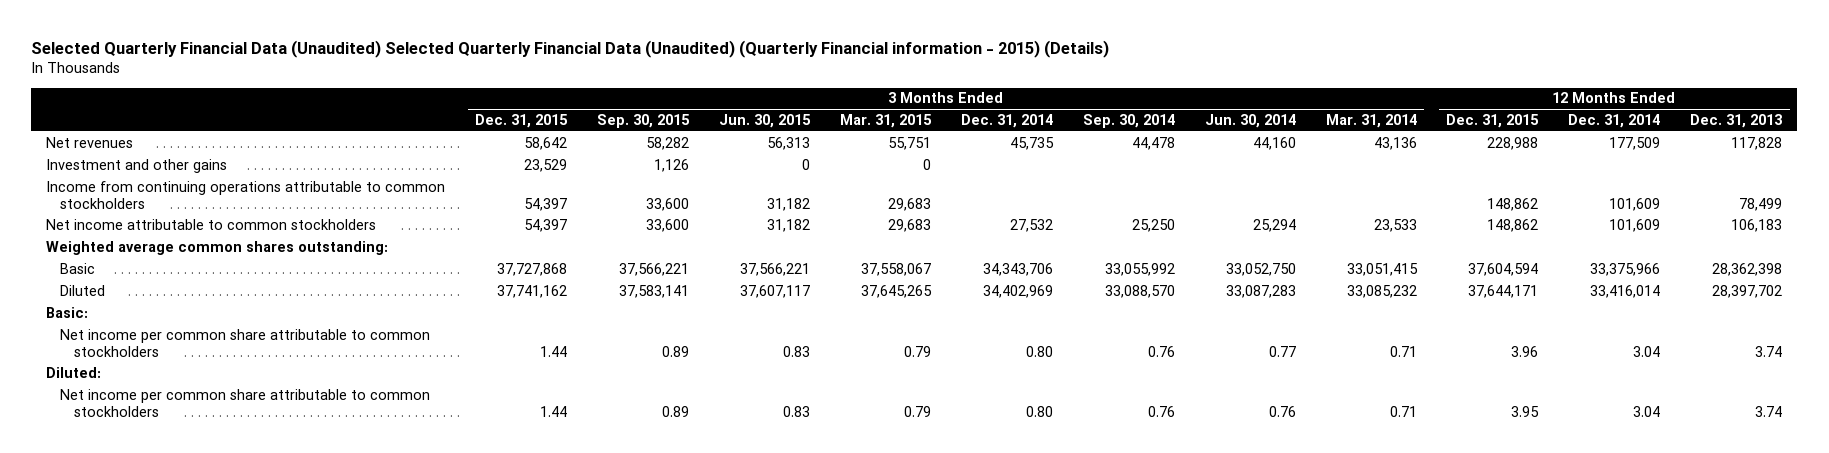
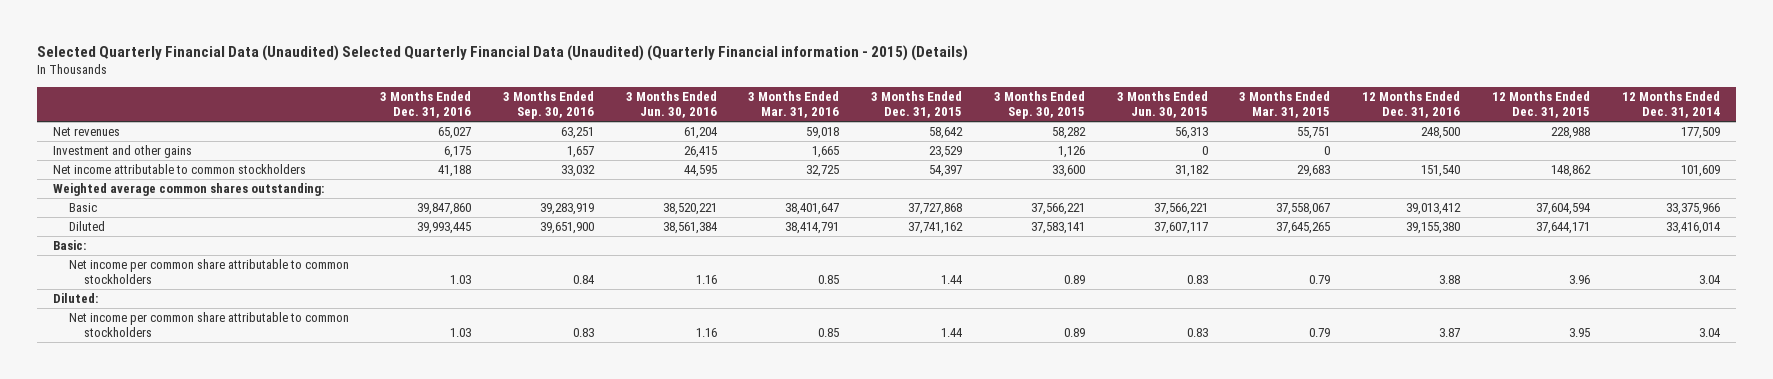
- | 3 Months Ended Dec. 31, 2015 | 3 Months Ended Sep. 30, 2015 | 3 Months Ended Jun. 30, 2015 | 3 Months Ended Mar. 31, 2015 | 3 Months Ended Dec. 31, 2014 | 3 Months Ended Sep. 30, 2014 | 3 Months Ended Jun. 30, 2014 | 3 Months Ended Mar. 31, 2014 | 12 Months Ended Dec. 31, 2015 | 12 Months Ended Dec. 31, 2014 | 12 Months Ended Dec. 31, 2013
+ | 3 Months Ended Dec. 31, 2016 | 3 Months Ended Sep. 30, 2016 | 3 Months Ended Jun. 30, 2016 | 3 Months Ended Mar. 31, 2016 | 3 Months Ended Dec. 31, 2015 | 3 Months Ended Sep. 30, 2015 | 3 Months Ended Jun. 30, 2015 | 3 Months Ended Mar. 31, 2015 | 12 Months Ended Dec. 31, 2016 | 12 Months Ended Dec. 31, 2015 | 12 Months Ended Dec. 31, 2014
- Income from continuing operations attributable to common stockholders | 54,397 | 33,600 | 31,182 | 29,683 | | | | | 148,862 | 101,609 | 78,499

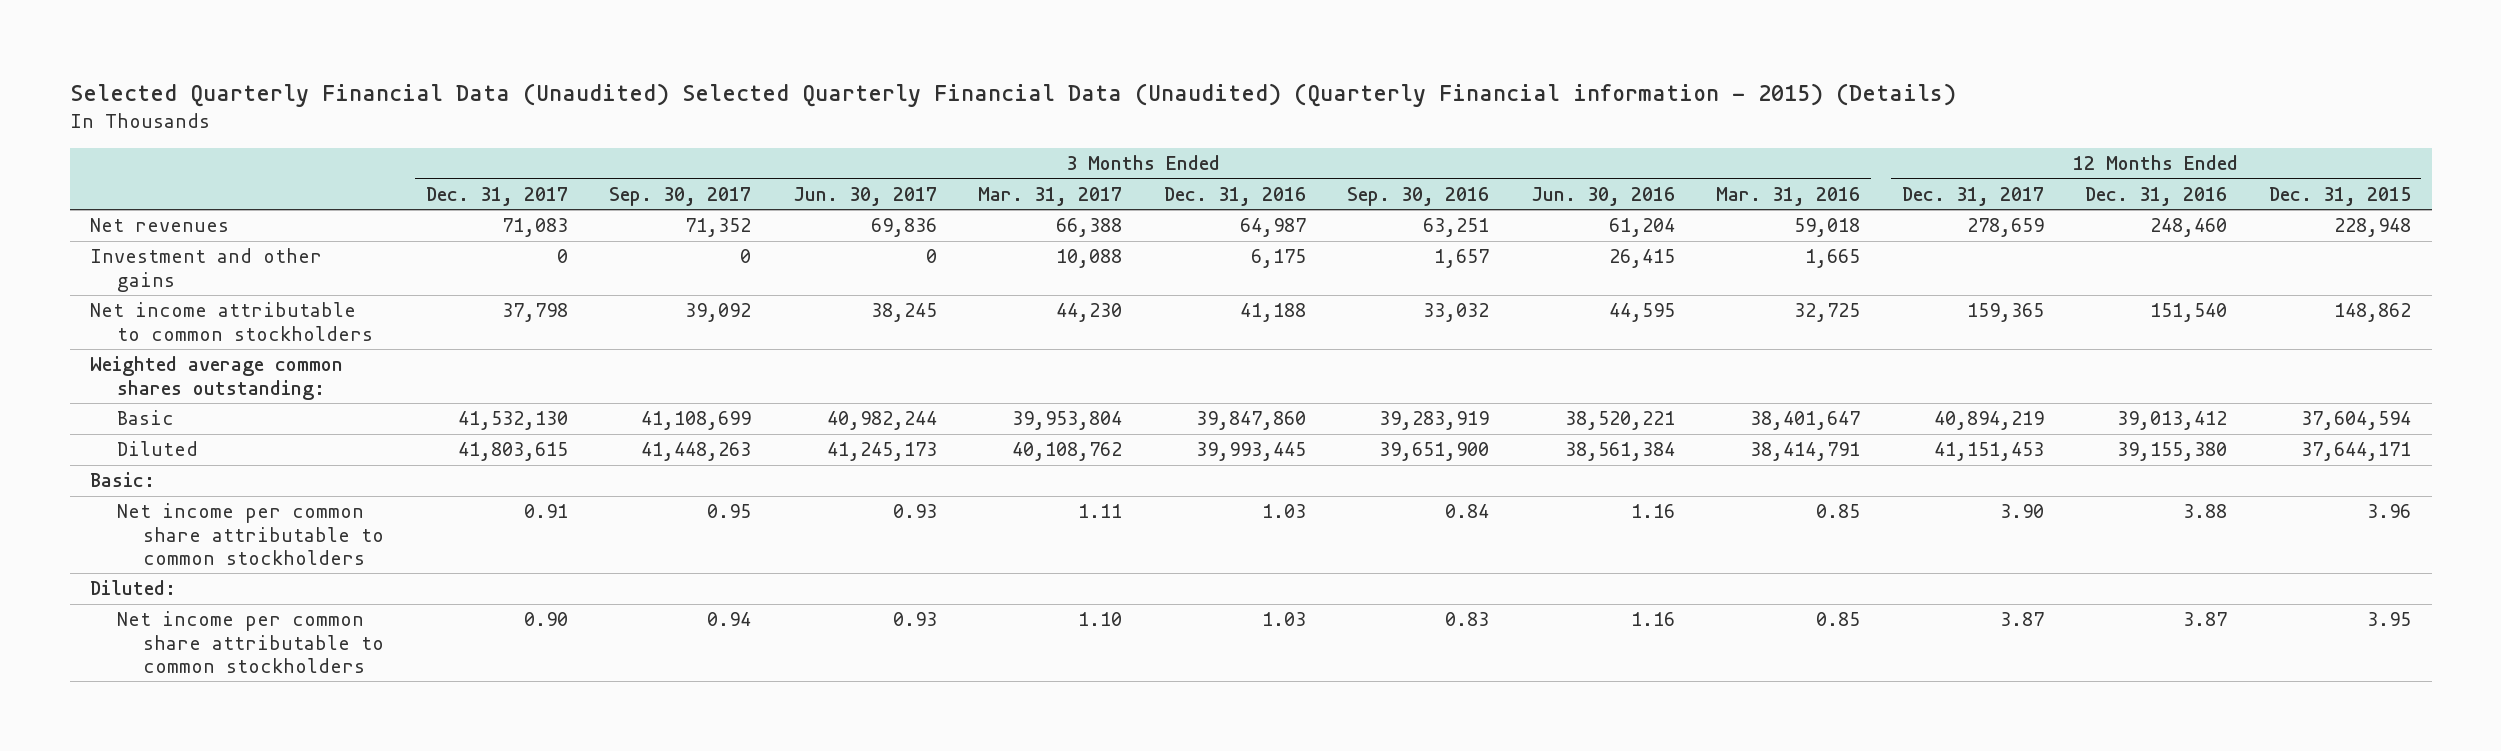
- | 3 Months Ended Dec. 31, 2016 | 3 Months Ended Sep. 30, 2016 | 3 Months Ended Jun. 30, 2016 | 3 Months Ended Mar. 31, 2016 | 3 Months Ended Dec. 31, 2015 | 3 Months Ended Sep. 30, 2015 | 3 Months Ended Jun. 30, 2015 | 3 Months Ended Mar. 31, 2015 | 12 Months Ended Dec. 31, 2016 | 12 Months Ended Dec. 31, 2015 | 12 Months Ended Dec. 31, 2014
+ | 3 Months Ended Dec. 31, 2017 | 3 Months Ended Sep. 30, 2017 | 3 Months Ended Jun. 30, 2017 | 3 Months Ended Mar. 31, 2017 | 3 Months Ended Dec. 31, 2016 | 3 Months Ended Sep. 30, 2016 | 3 Months Ended Jun. 30, 2016 | 3 Months Ended Mar. 31, 2016 | 12 Months Ended Dec. 31, 2017 | 12 Months Ended Dec. 31, 2016 | 12 Months Ended Dec. 31, 2015
- Net revenues | 65,027 | 63,251 | 61,204 | 59,018 | 58,642 | 58,282 | 56,313 | 55,751 | 248,500 | 228,988 | 177,509
+ Net revenues | 71,083 | 71,352 | 69,836 | 66,388 | 64,987 | 63,251 | 61,204 | 59,018 | 278,659 | 248,460 | 228,948

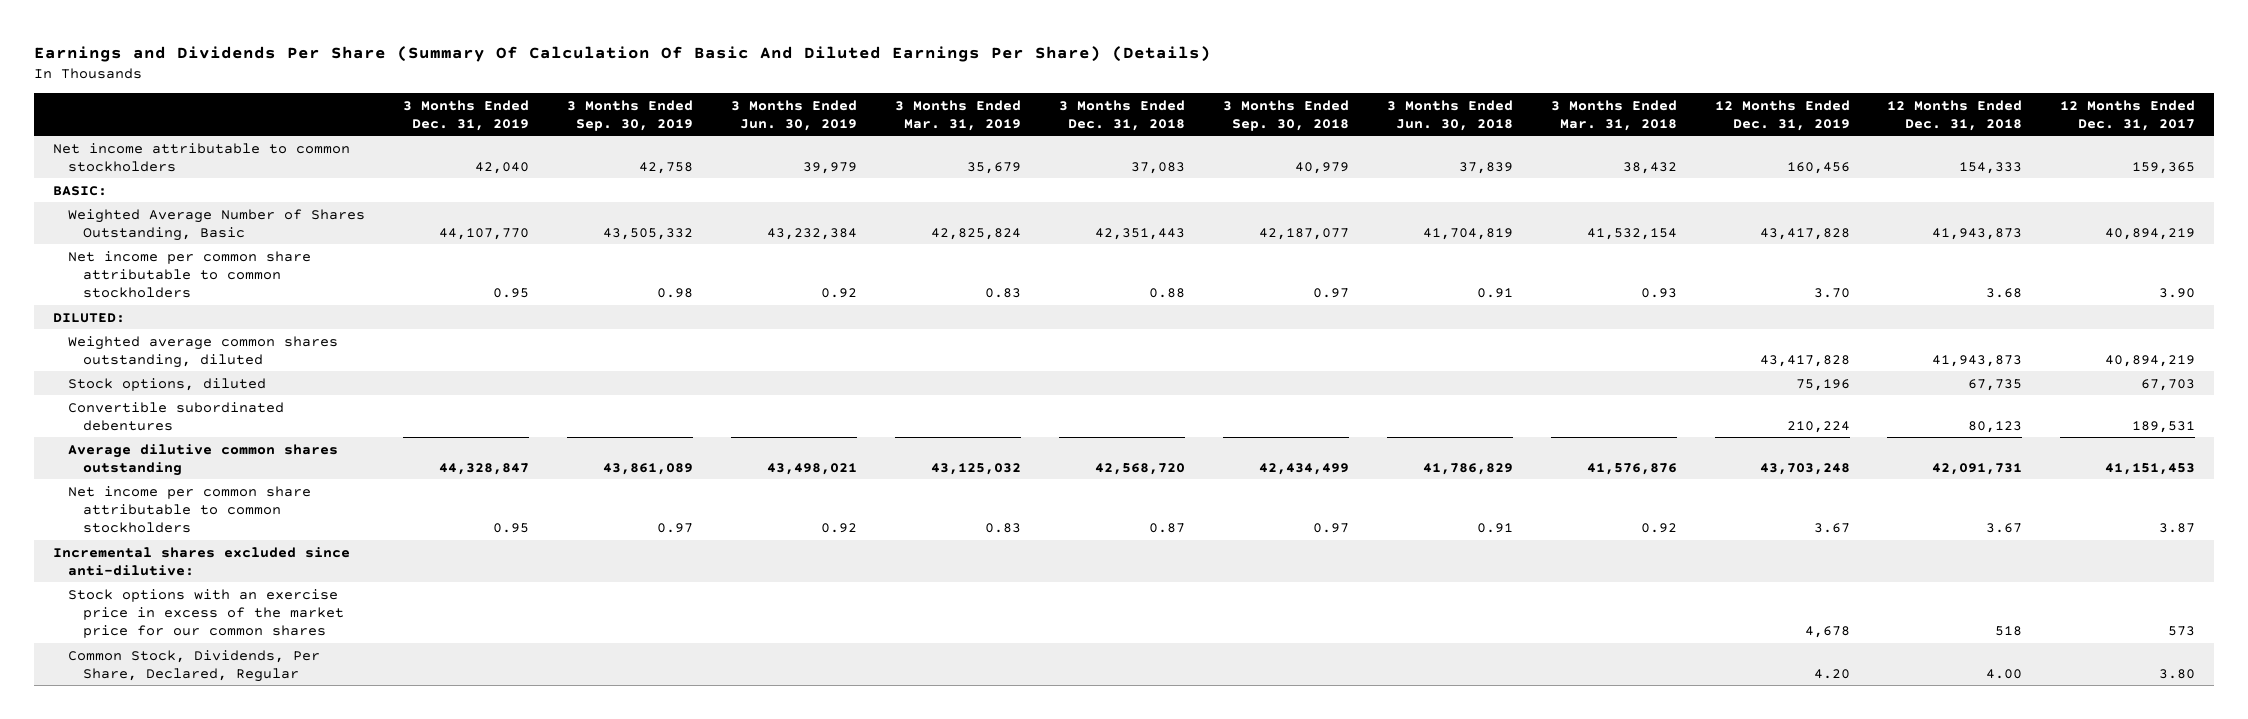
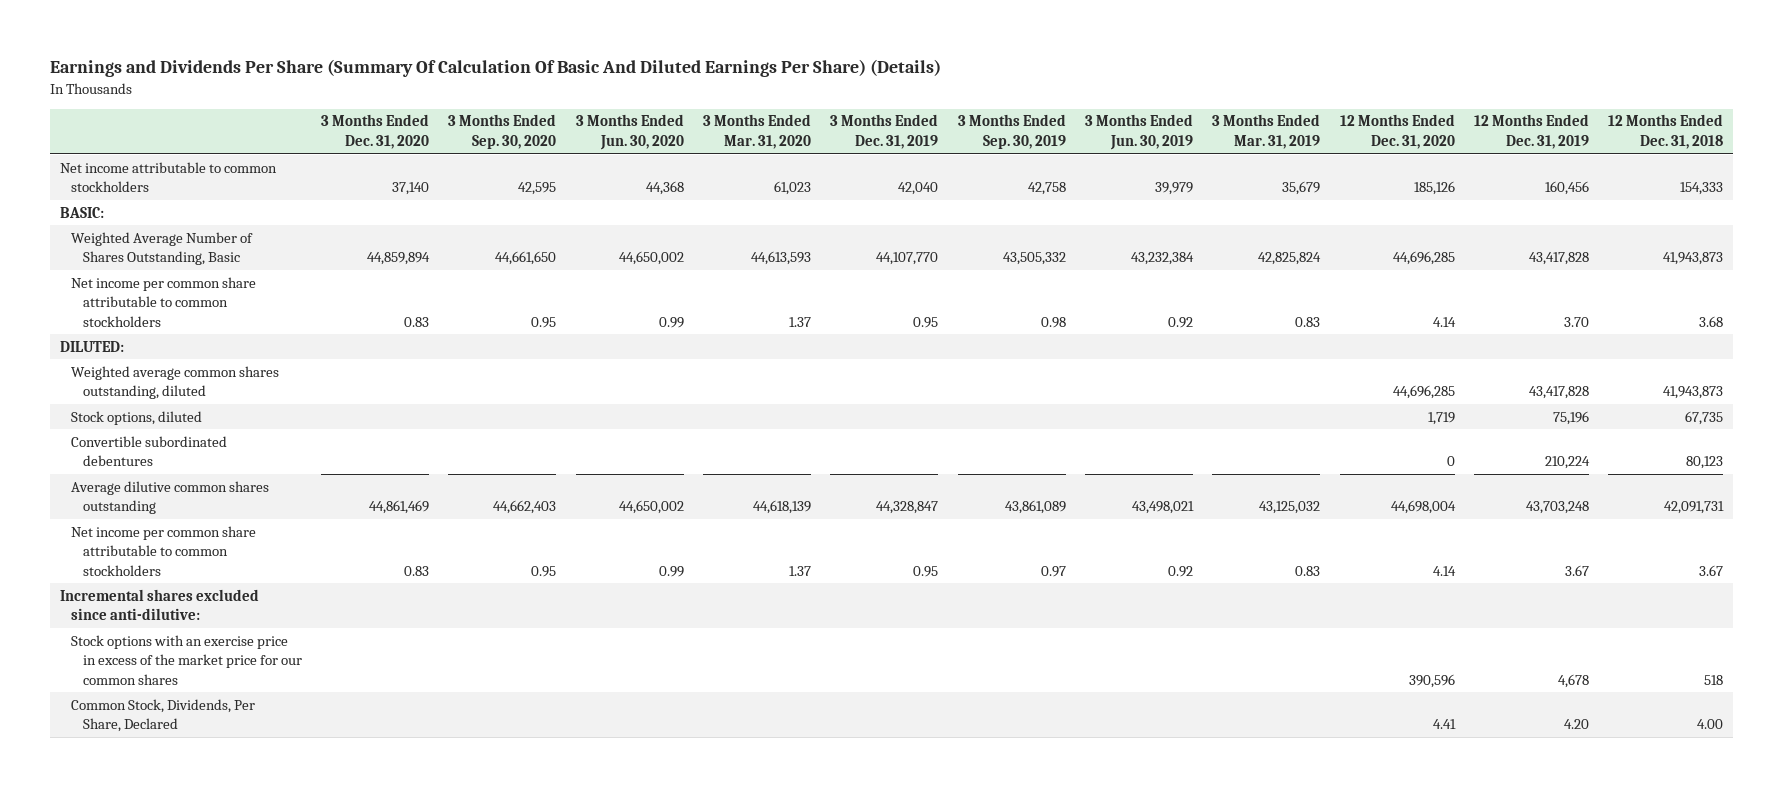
- | 3 Months Ended Dec. 31, 2019 | 3 Months Ended Sep. 30, 2019 | 3 Months Ended Jun. 30, 2019 | 3 Months Ended Mar. 31, 2019 | 3 Months Ended Dec. 31, 2018 | 3 Months Ended Sep. 30, 2018 | 3 Months Ended Jun. 30, 2018 | 3 Months Ended Mar. 31, 2018 | 12 Months Ended Dec. 31, 2019 | 12 Months Ended Dec. 31, 2018 | 12 Months Ended Dec. 31, 2017
+ | 3 Months Ended Dec. 31, 2020 | 3 Months Ended Sep. 30, 2020 | 3 Months Ended Jun. 30, 2020 | 3 Months Ended Mar. 31, 2020 | 3 Months Ended Dec. 31, 2019 | 3 Months Ended Sep. 30, 2019 | 3 Months Ended Jun. 30, 2019 | 3 Months Ended Mar. 31, 2019 | 12 Months Ended Dec. 31, 2020 | 12 Months Ended Dec. 31, 2019 | 12 Months Ended Dec. 31, 2018
- Common Stock, Dividends, Per Share, Declared, Regular | | | | | | | | | 4.20 | 4.00 | 3.80
+ Common Stock, Dividends, Per Share, Declared | | | | | | | | | 4.41 | 4.20 | 4.00

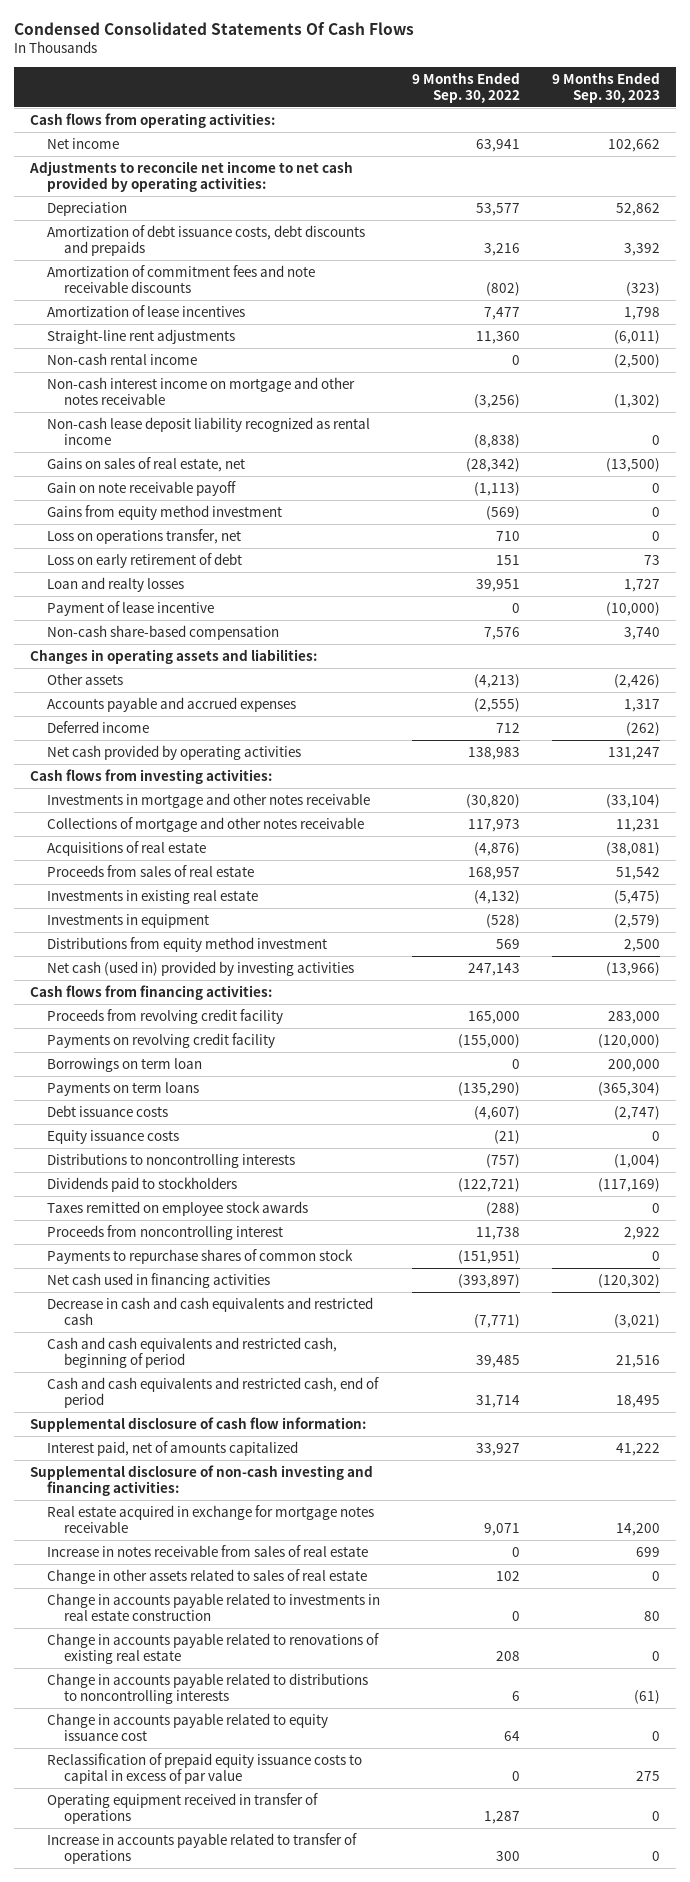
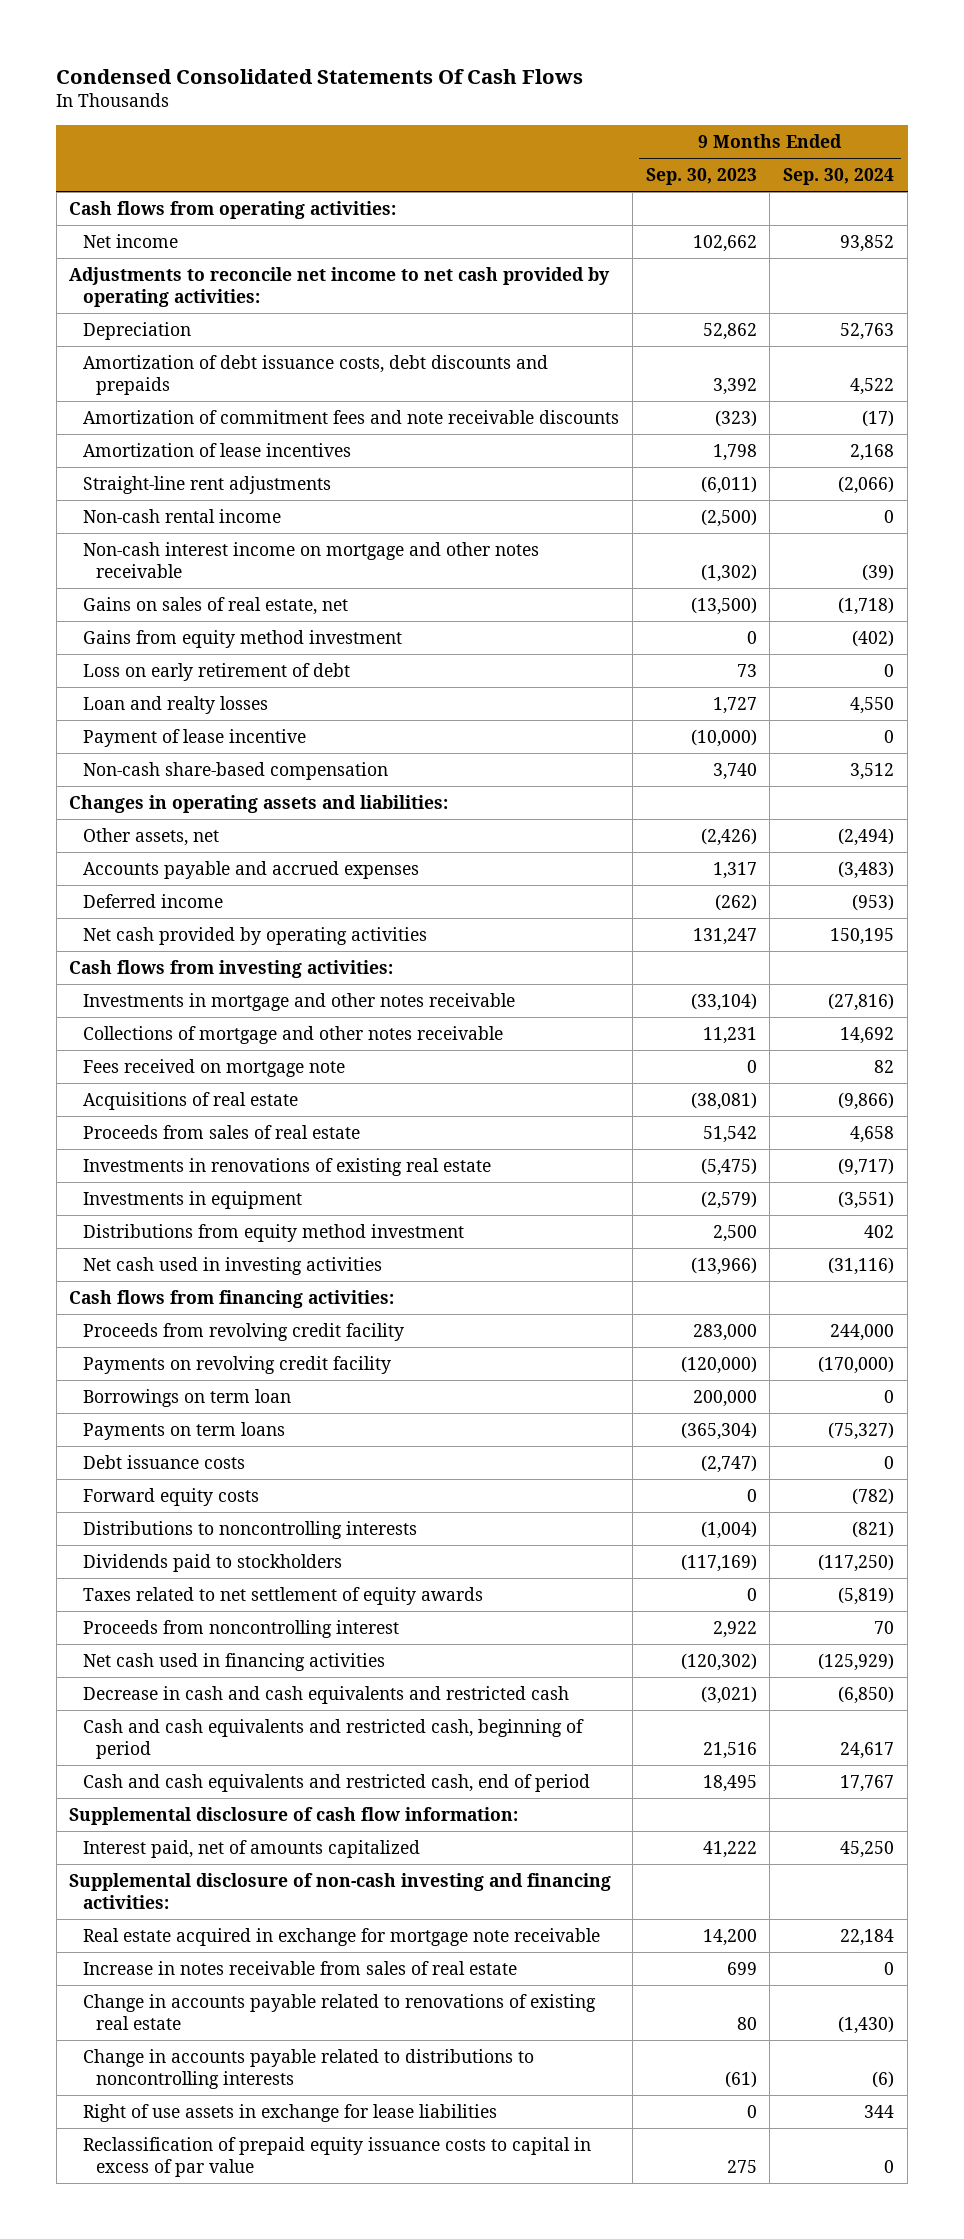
- | 9 Months Ended Sep. 30, 2022 | 9 Months Ended Sep. 30, 2023
+ | 9 Months Ended Sep. 30, 2023 | 9 Months Ended Sep. 30, 2024
- Non-cash lease deposit liability recognized as rental income | (8,838) | 0
- Gain on note receivable payoff | (1,113) | 0
- Loss on operations transfer, net | 710 | 0
- Other assets | (4,213) | (2,426)
+ Other assets, net | (2,426) | (2,494)
+ Fees received on mortgage note | 0 | 82
- Investments in existing real estate | (4,132) | (5,475)
+ Investments in renovations of existing real estate | (5,475) | (9,717)
- Net cash (used in) provided by investing activities | 247,143 | (13,966)
+ Net cash used in investing activities | (13,966) | (31,116)
- Equity issuance costs | (21) | 0
+ Forward equity costs | 0 | (782)
- Taxes remitted on employee stock awards | (288) | 0
+ Taxes related to net settlement of equity awards | 0 | (5,819)
- Payments to repurchase shares of common stock | (151,951) | 0
- Real estate acquired in exchange for mortgage notes receivable | 9,071 | 14,200
+ Real estate acquired in exchange for mortgage note receivable | 14,200 | 22,184
- Change in other assets related to sales of real estate | 102 | 0
- Change in accounts payable related to investments in real estate construction | 0 | 80
- Change in accounts payable related to renovations of existing real estate | 208 | 0
+ Change in accounts payable related to renovations of existing real estate | 80 | (1,430)
- Change in accounts payable related to equity issuance cost | 64 | 0
+ Right of use assets in exchange for lease liabilities | 0 | 344
- Operating equipment received in transfer of operations | 1,287 | 0
- Increase in accounts payable related to transfer of operations | 300 | 0

